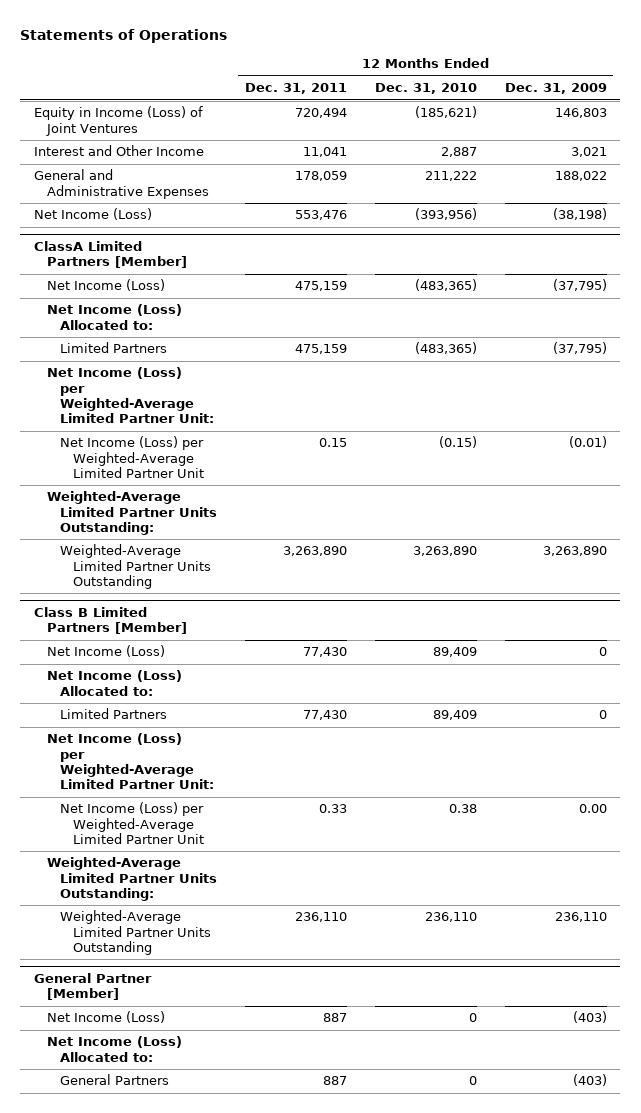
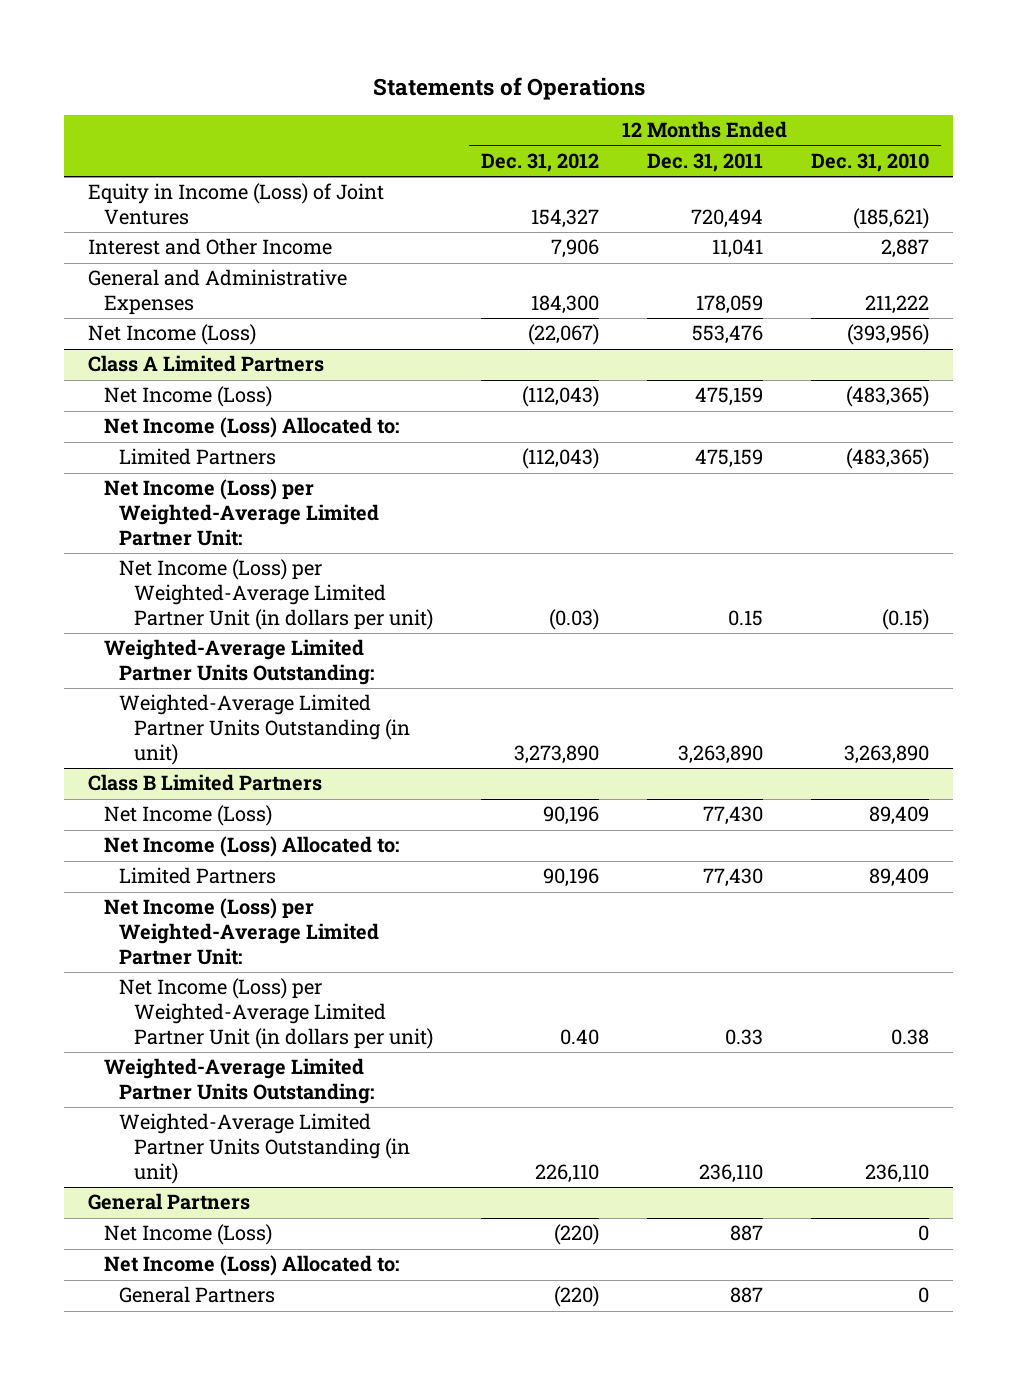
- | 12 Months Ended Dec. 31, 2011 | 12 Months Ended Dec. 31, 2010 | 12 Months Ended Dec. 31, 2009
+ | 12 Months Ended Dec. 31, 2012 | 12 Months Ended Dec. 31, 2011 | 12 Months Ended Dec. 31, 2010
- ClassA Limited Partners [Member]
+ Class A Limited Partners
- Net Income (Loss) per Weighted-Average Limited Partner Unit | 0.15 | (0.15) | (0.01)
+ Net Income (Loss) per Weighted-Average Limited Partner Unit (in dollars per unit) | (0.03) | 0.15 | (0.15)
- Weighted-Average Limited Partner Units Outstanding | 3,263,890 | 3,263,890 | 3,263,890
- Class B Limited Partners [Member]
+ Weighted-Average Limited Partner Units Outstanding (in unit) | 3,273,890 | 3,263,890 | 3,263,890
+ Class B Limited Partners
- Net Income (Loss) per Weighted-Average Limited Partner Unit | 0.33 | 0.38 | 0.00
+ Net Income (Loss) per Weighted-Average Limited Partner Unit (in dollars per unit) | 0.40 | 0.33 | 0.38
- Weighted-Average Limited Partner Units Outstanding | 236,110 | 236,110 | 236,110
- General Partner [Member]
+ Weighted-Average Limited Partner Units Outstanding (in unit) | 226,110 | 236,110 | 236,110
+ General Partners

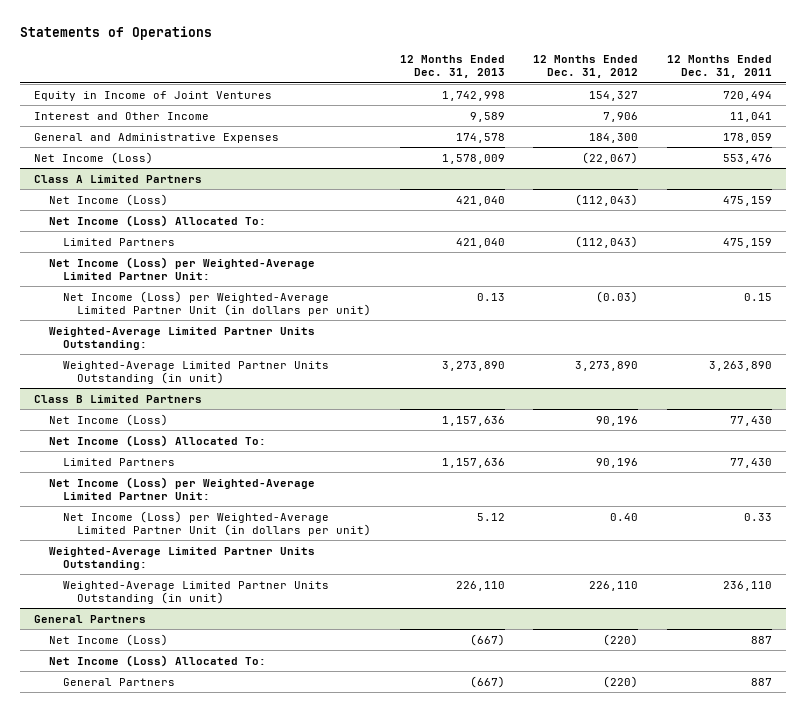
- | 12 Months Ended Dec. 31, 2012 | 12 Months Ended Dec. 31, 2011 | 12 Months Ended Dec. 31, 2010
+ | 12 Months Ended Dec. 31, 2013 | 12 Months Ended Dec. 31, 2012 | 12 Months Ended Dec. 31, 2011
- Equity in Income (Loss) of Joint Ventures | 154,327 | 720,494 | (185,621)
+ Equity in Income of Joint Ventures | 1,742,998 | 154,327 | 720,494
@ Class A Limited Partners
- Net Income (Loss) Allocated to:
+ Net Income (Loss) Allocated To:
@ Class B Limited Partners
- Net Income (Loss) Allocated to:
+ Net Income (Loss) Allocated To:
@ General Partners
- Net Income (Loss) Allocated to:
+ Net Income (Loss) Allocated To:

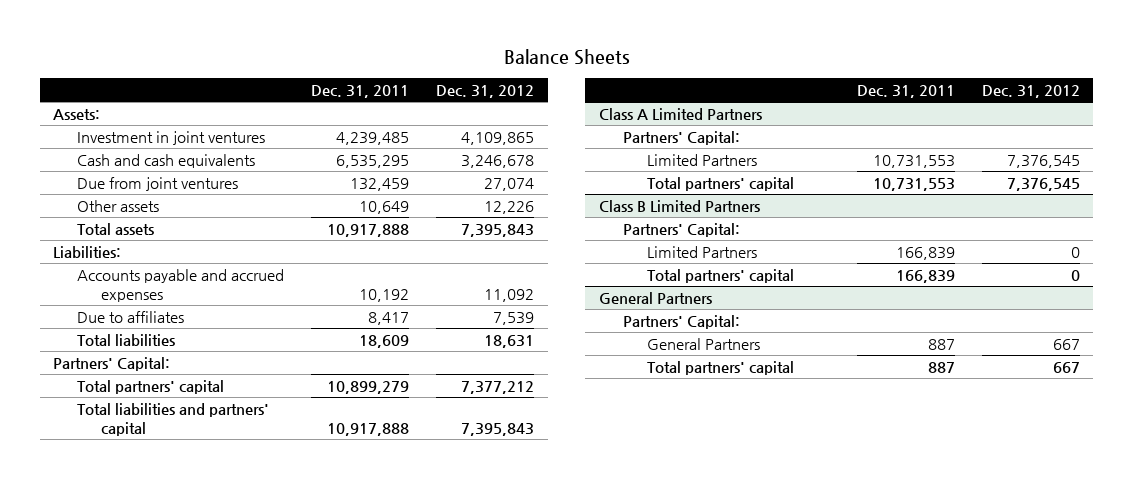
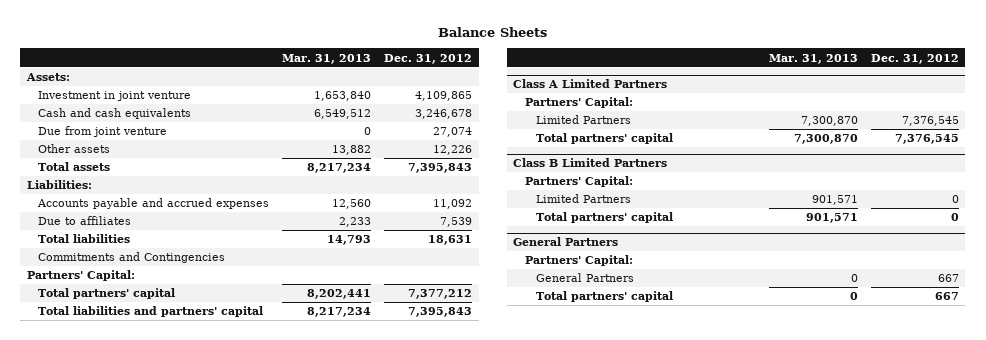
- | Dec. 31, 2011 | Dec. 31, 2012
+ | Mar. 31, 2013 | Dec. 31, 2012
- Investment in joint ventures | 4,239,485 | 4,109,865
+ Investment in joint venture | 1,653,840 | 4,109,865
- Due from joint ventures | 132,459 | 27,074
+ Due from joint venture | 0 | 27,074
+ Commitments and Contingencies

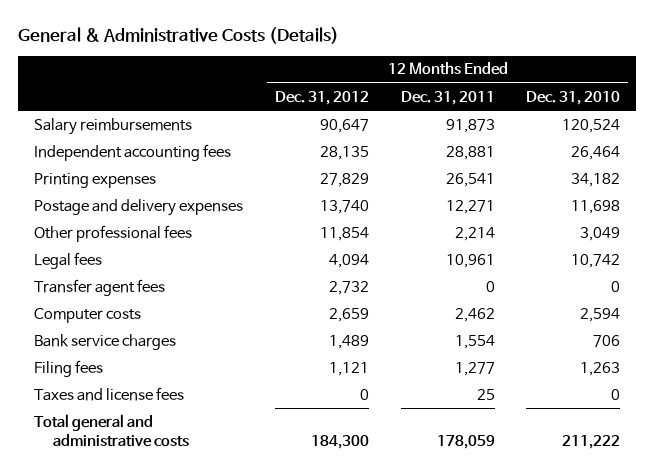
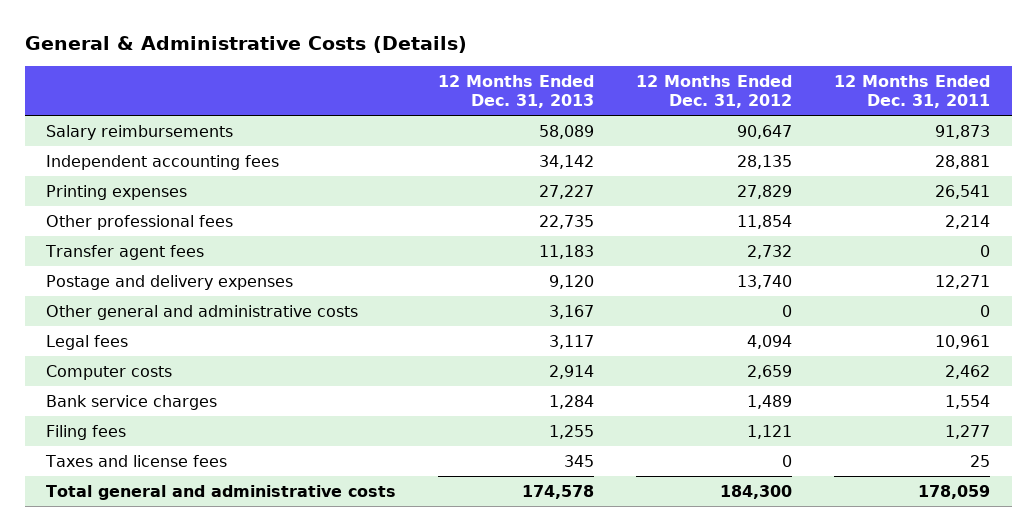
- | 12 Months Ended Dec. 31, 2012 | 12 Months Ended Dec. 31, 2011 | 12 Months Ended Dec. 31, 2010
+ | 12 Months Ended Dec. 31, 2013 | 12 Months Ended Dec. 31, 2012 | 12 Months Ended Dec. 31, 2011
moved down: Postage and delivery expenses | 9,120 | 13,740 | 12,271
+ Other general and administrative costs | 3,167 | 0 | 0
moved down: Legal fees | 3,117 | 4,094 | 10,961

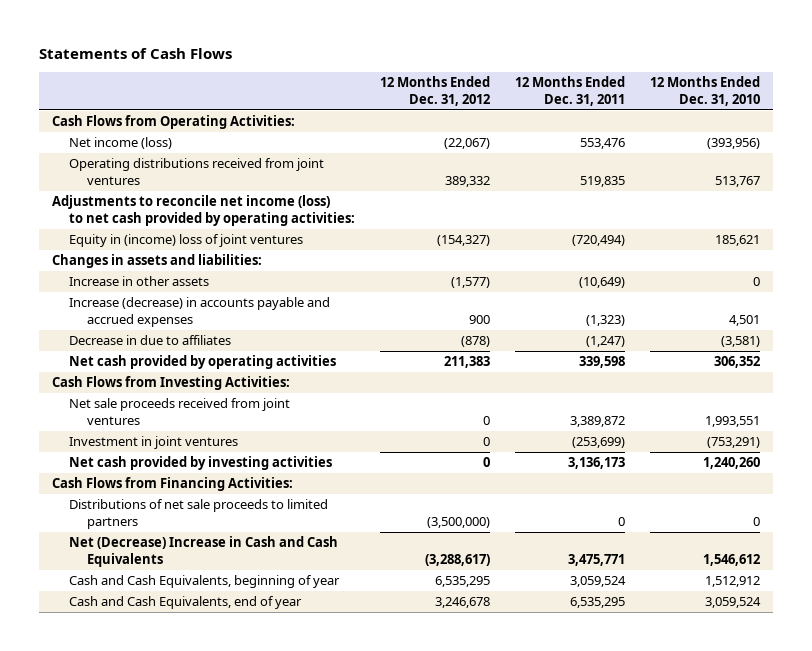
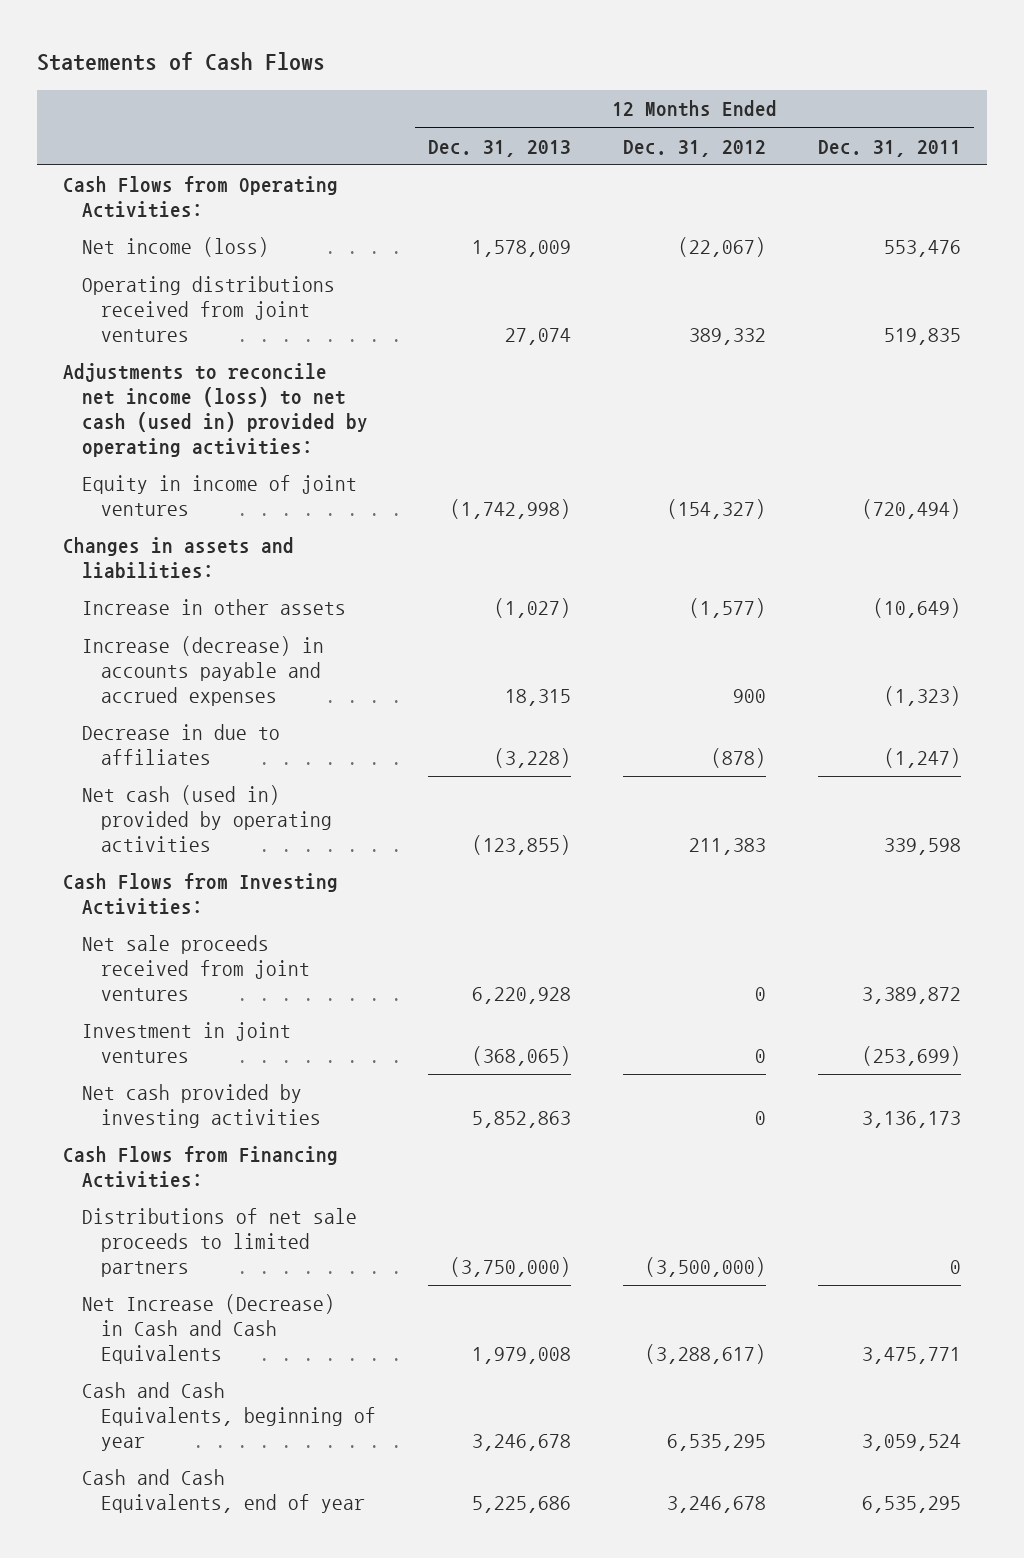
- | 12 Months Ended Dec. 31, 2012 | 12 Months Ended Dec. 31, 2011 | 12 Months Ended Dec. 31, 2010
+ | 12 Months Ended Dec. 31, 2013 | 12 Months Ended Dec. 31, 2012 | 12 Months Ended Dec. 31, 2011
- Adjustments to reconcile net income (loss) to net cash provided by operating activities:
- Equity in (income) loss of joint ventures | (154,327) | (720,494) | 185,621
+ Adjustments to reconcile net income (loss) to net cash (used in) provided by operating activities:
+ Equity in income of joint ventures | (1,742,998) | (154,327) | (720,494)
- Net cash provided by operating activities | 211,383 | 339,598 | 306,352
+ Net cash (used in) provided by operating activities | (123,855) | 211,383 | 339,598
- Net (Decrease) Increase in Cash and Cash Equivalents | (3,288,617) | 3,475,771 | 1,546,612
+ Net Increase (Decrease) in Cash and Cash Equivalents | 1,979,008 | (3,288,617) | 3,475,771

